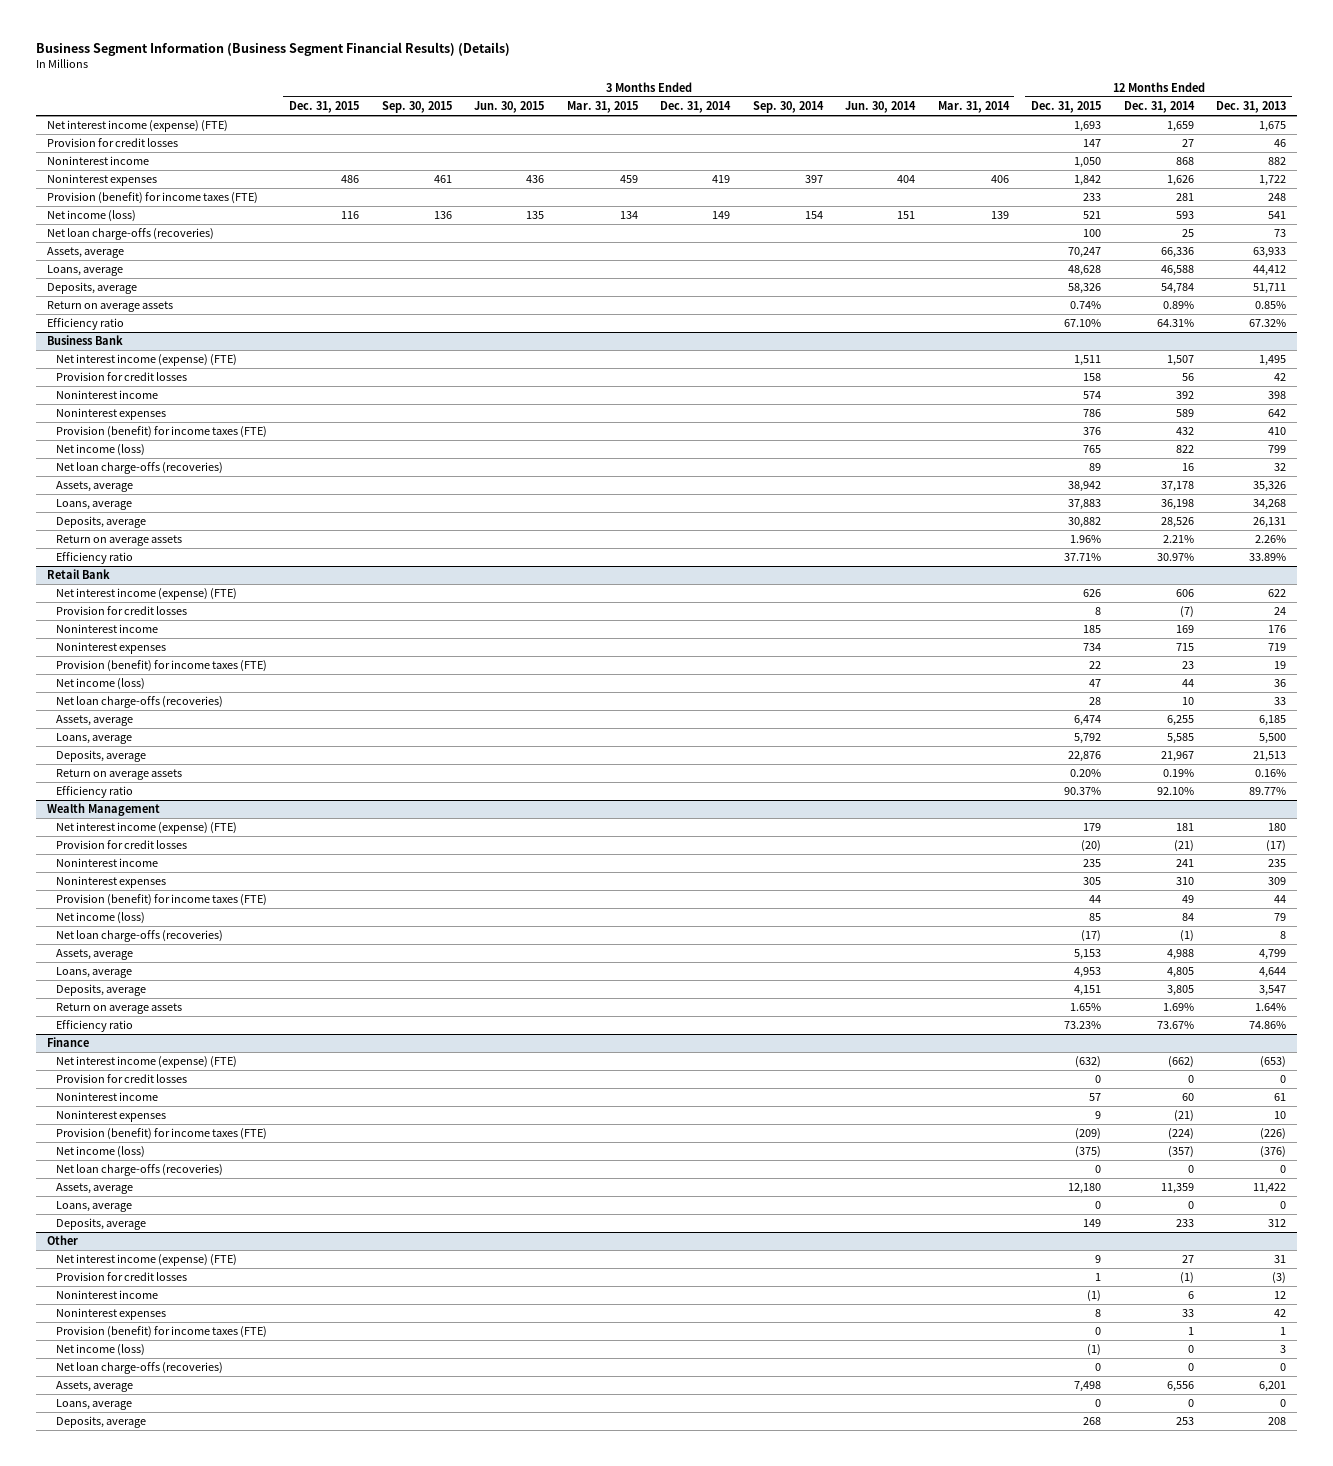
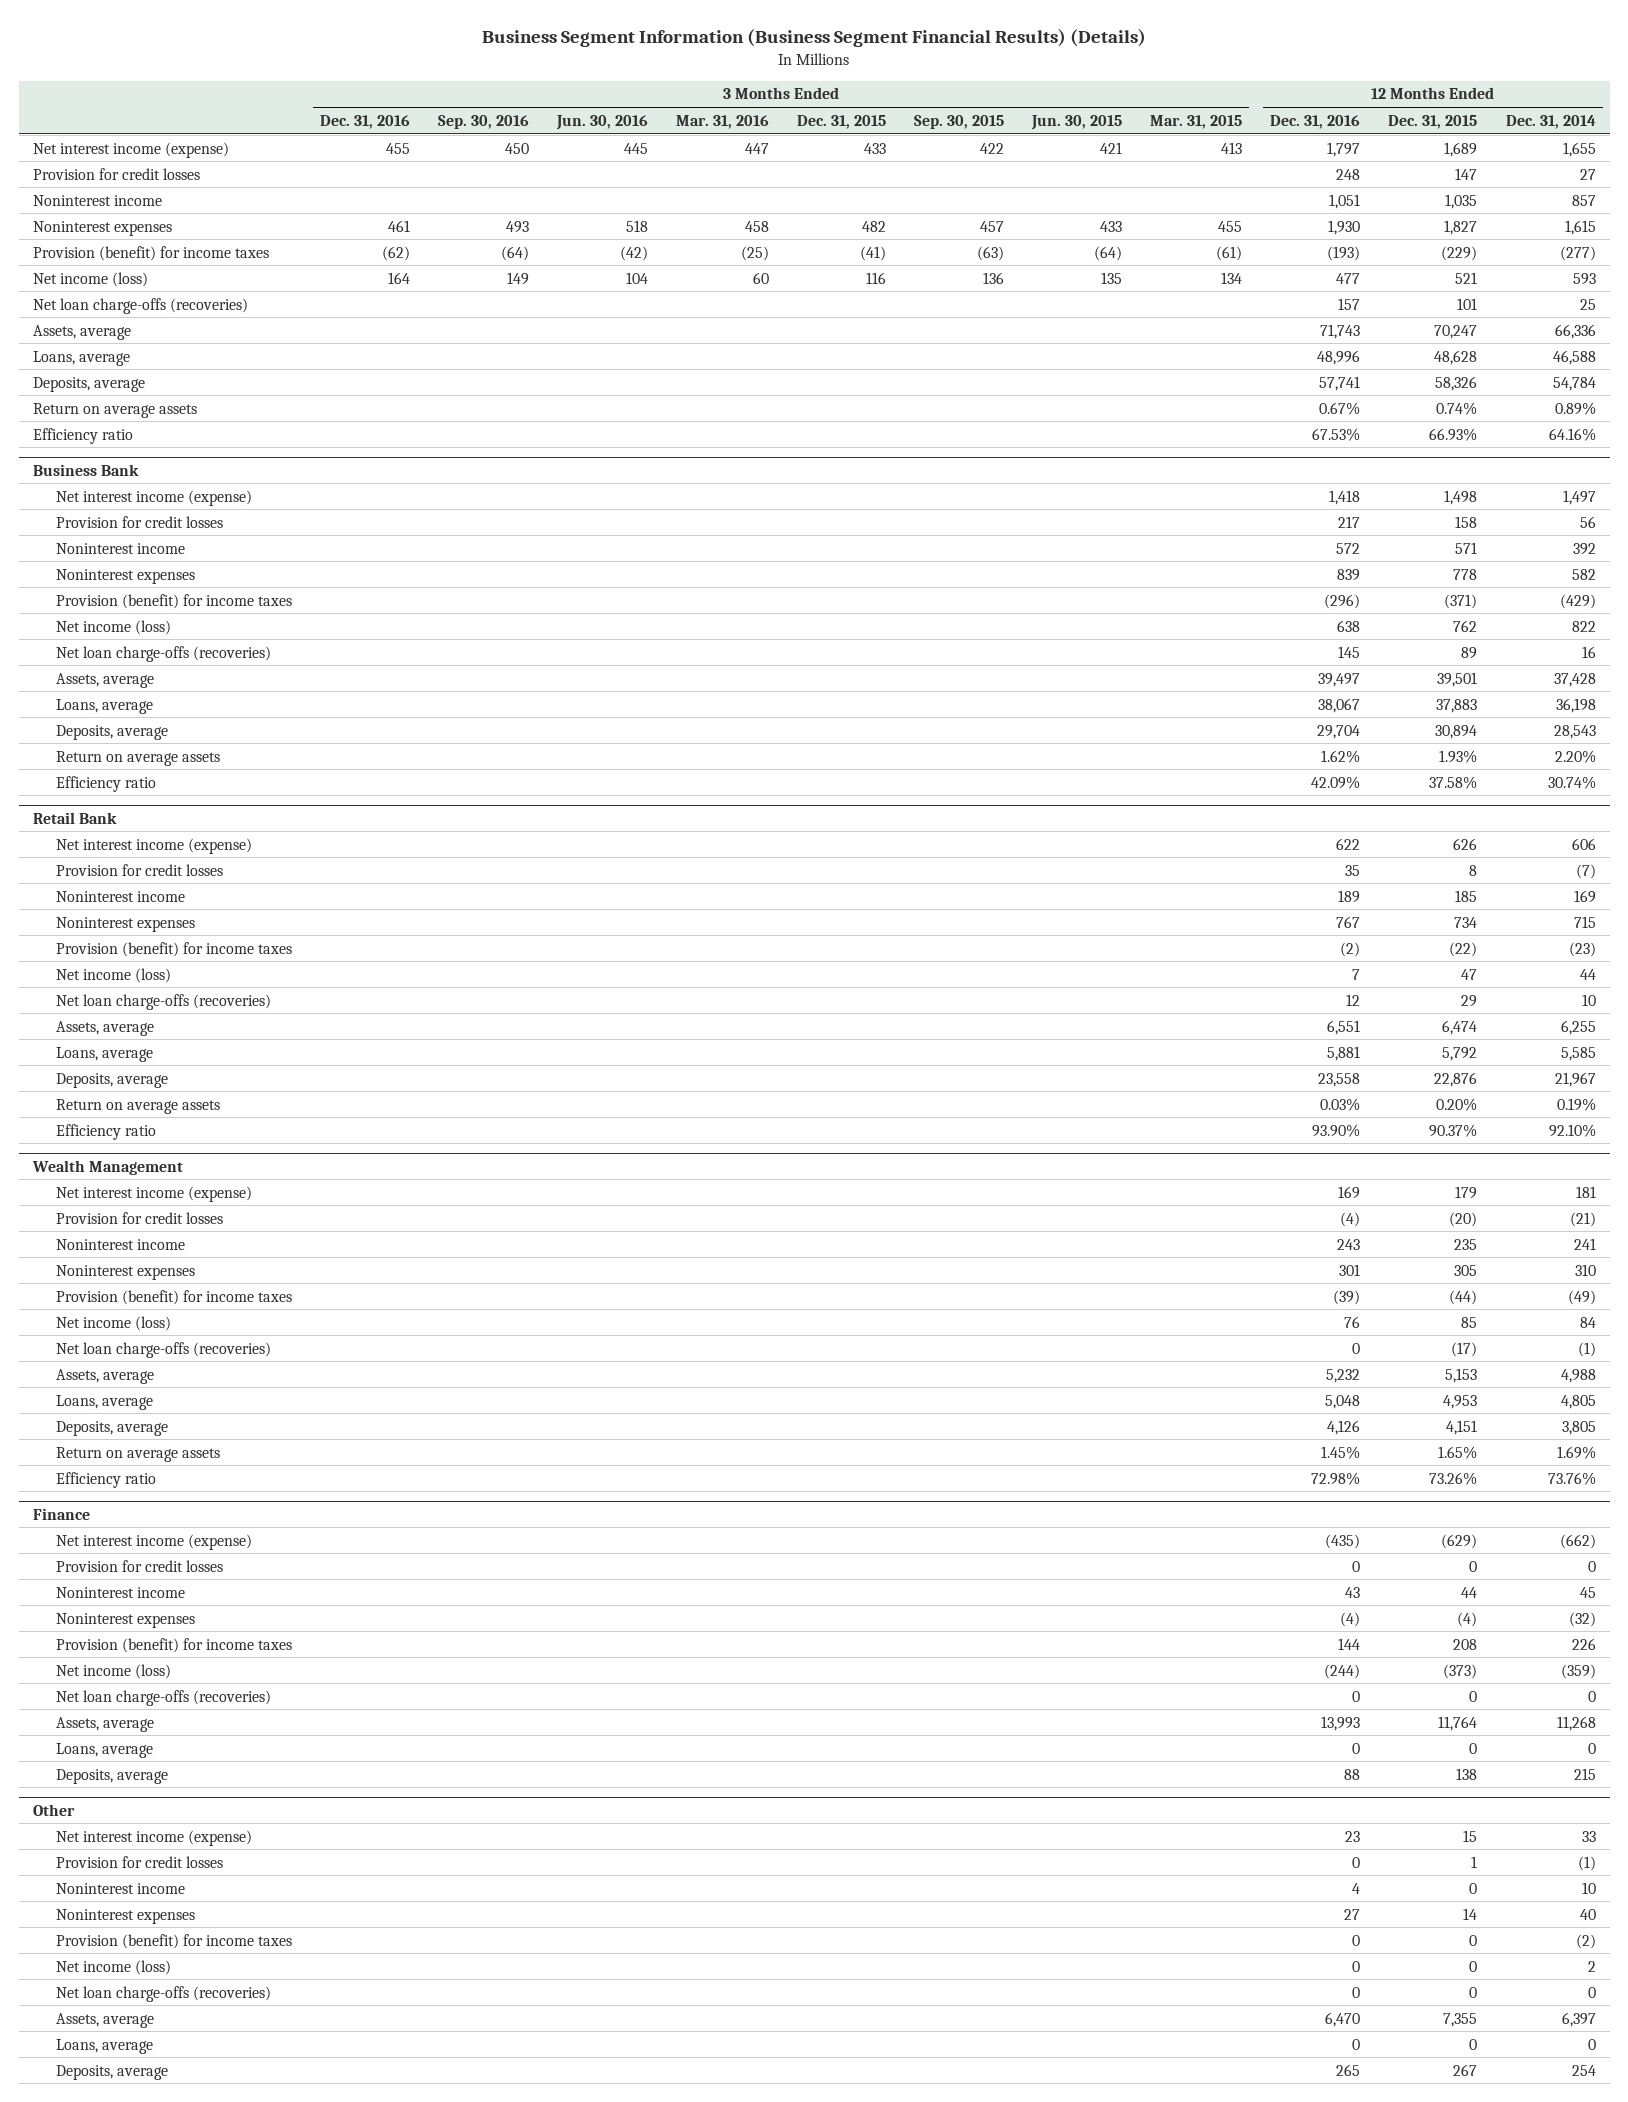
- | 3 Months Ended Dec. 31, 2015 | 3 Months Ended Sep. 30, 2015 | 3 Months Ended Jun. 30, 2015 | 3 Months Ended Mar. 31, 2015 | 3 Months Ended Dec. 31, 2014 | 3 Months Ended Sep. 30, 2014 | 3 Months Ended Jun. 30, 2014 | 3 Months Ended Mar. 31, 2014 | 12 Months Ended Dec. 31, 2015 | 12 Months Ended Dec. 31, 2014 | 12 Months Ended Dec. 31, 2013
+ | 3 Months Ended Dec. 31, 2016 | 3 Months Ended Sep. 30, 2016 | 3 Months Ended Jun. 30, 2016 | 3 Months Ended Mar. 31, 2016 | 3 Months Ended Dec. 31, 2015 | 3 Months Ended Sep. 30, 2015 | 3 Months Ended Jun. 30, 2015 | 3 Months Ended Mar. 31, 2015 | 12 Months Ended Dec. 31, 2016 | 12 Months Ended Dec. 31, 2015 | 12 Months Ended Dec. 31, 2014
- Net interest income (expense) (FTE) | | | | | | | | | 1,693 | 1,659 | 1,675
+ Net interest income (expense) | 455 | 450 | 445 | 447 | 433 | 422 | 421 | 413 | 1,797 | 1,689 | 1,655
- Noninterest income | | | | | | | | | 1,050 | 868 | 882
- Noninterest expenses | 486 | 461 | 436 | 459 | 419 | 397 | 404 | 406 | 1,842 | 1,626 | 1,722
- Provision (benefit) for income taxes (FTE) | | | | | | | | | 233 | 281 | 248
+ Noninterest income | | | | | | | | | 1,051 | 1,035 | 857
+ Noninterest expenses | 461 | 493 | 518 | 458 | 482 | 457 | 433 | 455 | 1,930 | 1,827 | 1,615
+ Provision (benefit) for income taxes | (62) | (64) | (42) | (25) | (41) | (63) | (64) | (61) | (193) | (229) | (277)
- Net loan charge-offs (recoveries) | | | | | | | | | 100 | 25 | 73
+ Net loan charge-offs (recoveries) | | | | | | | | | 157 | 101 | 25
- Efficiency ratio | | | | | | | | | 67.10% | 64.31% | 67.32%
+ Efficiency ratio | | | | | | | | | 67.53% | 66.93% | 64.16%
@ Business Bank
- Net interest income (expense) (FTE) | | | | | | | | | 1,511 | 1,507 | 1,495
+ Net interest income (expense) | | | | | | | | | 1,418 | 1,498 | 1,497
- Noninterest income | | | | | | | | | 574 | 392 | 398
- Noninterest expenses | | | | | | | | | 786 | 589 | 642
- Provision (benefit) for income taxes (FTE) | | | | | | | | | 376 | 432 | 410
- Net income (loss) | | | | | | | | | 765 | 822 | 799
+ Noninterest income | | | | | | | | | 572 | 571 | 392
+ Noninterest expenses | | | | | | | | | 839 | 778 | 582
+ Provision (benefit) for income taxes | | | | | | | | | (296) | (371) | (429)
+ Net income (loss) | | | | | | | | | 638 | 762 | 822
- Assets, average | | | | | | | | | 38,942 | 37,178 | 35,326
+ Assets, average | | | | | | | | | 39,497 | 39,501 | 37,428
- Deposits, average | | | | | | | | | 30,882 | 28,526 | 26,131
- Return on average assets | | | | | | | | | 1.96% | 2.21% | 2.26%
- Efficiency ratio | | | | | | | | | 37.71% | 30.97% | 33.89%
+ Deposits, average | | | | | | | | | 29,704 | 30,894 | 28,543
+ Return on average assets | | | | | | | | | 1.62% | 1.93% | 2.20%
+ Efficiency ratio | | | | | | | | | 42.09% | 37.58% | 30.74%
@ Retail Bank
- Net interest income (expense) (FTE) | | | | | | | | | 626 | 606 | 622
+ Net interest income (expense) | | | | | | | | | 622 | 626 | 606
- Provision (benefit) for income taxes (FTE) | | | | | | | | | 22 | 23 | 19
+ Provision (benefit) for income taxes | | | | | | | | | (2) | (22) | (23)
- Net loan charge-offs (recoveries) | | | | | | | | | 28 | 10 | 33
+ Net loan charge-offs (recoveries) | | | | | | | | | 12 | 29 | 10
@ Wealth Management
- Net interest income (expense) (FTE) | | | | | | | | | 179 | 181 | 180
+ Net interest income (expense) | | | | | | | | | 169 | 179 | 181
- Provision (benefit) for income taxes (FTE) | | | | | | | | | 44 | 49 | 44
+ Provision (benefit) for income taxes | | | | | | | | | (39) | (44) | (49)
- Efficiency ratio | | | | | | | | | 73.23% | 73.67% | 74.86%
+ Efficiency ratio | | | | | | | | | 72.98% | 73.26% | 73.76%
@ Finance
- Net interest income (expense) (FTE) | | | | | | | | | (632) | (662) | (653)
+ Net interest income (expense) | | | | | | | | | (435) | (629) | (662)
- Noninterest income | | | | | | | | | 57 | 60 | 61
- Noninterest expenses | | | | | | | | | 9 | (21) | 10
- Provision (benefit) for income taxes (FTE) | | | | | | | | | (209) | (224) | (226)
- Net income (loss) | | | | | | | | | (375) | (357) | (376)
+ Noninterest income | | | | | | | | | 43 | 44 | 45
+ Noninterest expenses | | | | | | | | | (4) | (4) | (32)
+ Provision (benefit) for income taxes | | | | | | | | | 144 | 208 | 226
+ Net income (loss) | | | | | | | | | (244) | (373) | (359)
- Assets, average | | | | | | | | | 12,180 | 11,359 | 11,422
+ Assets, average | | | | | | | | | 13,993 | 11,764 | 11,268
- Deposits, average | | | | | | | | | 149 | 233 | 312
+ Deposits, average | | | | | | | | | 88 | 138 | 215
@ Other
- Net interest income (expense) (FTE) | | | | | | | | | 9 | 27 | 31
+ Net interest income (expense) | | | | | | | | | 23 | 15 | 33
- Noninterest income | | | | | | | | | (1) | 6 | 12
- Noninterest expenses | | | | | | | | | 8 | 33 | 42
- Provision (benefit) for income taxes (FTE) | | | | | | | | | 0 | 1 | 1
- Net income (loss) | | | | | | | | | (1) | 0 | 3
+ Noninterest income | | | | | | | | | 4 | 0 | 10
+ Noninterest expenses | | | | | | | | | 27 | 14 | 40
+ Provision (benefit) for income taxes | | | | | | | | | 0 | 0 | (2)
+ Net income (loss) | | | | | | | | | 0 | 0 | 2
- Assets, average | | | | | | | | | 7,498 | 6,556 | 6,201
+ Assets, average | | | | | | | | | 6,470 | 7,355 | 6,397
- Deposits, average | | | | | | | | | 268 | 253 | 208
+ Deposits, average | | | | | | | | | 265 | 267 | 254

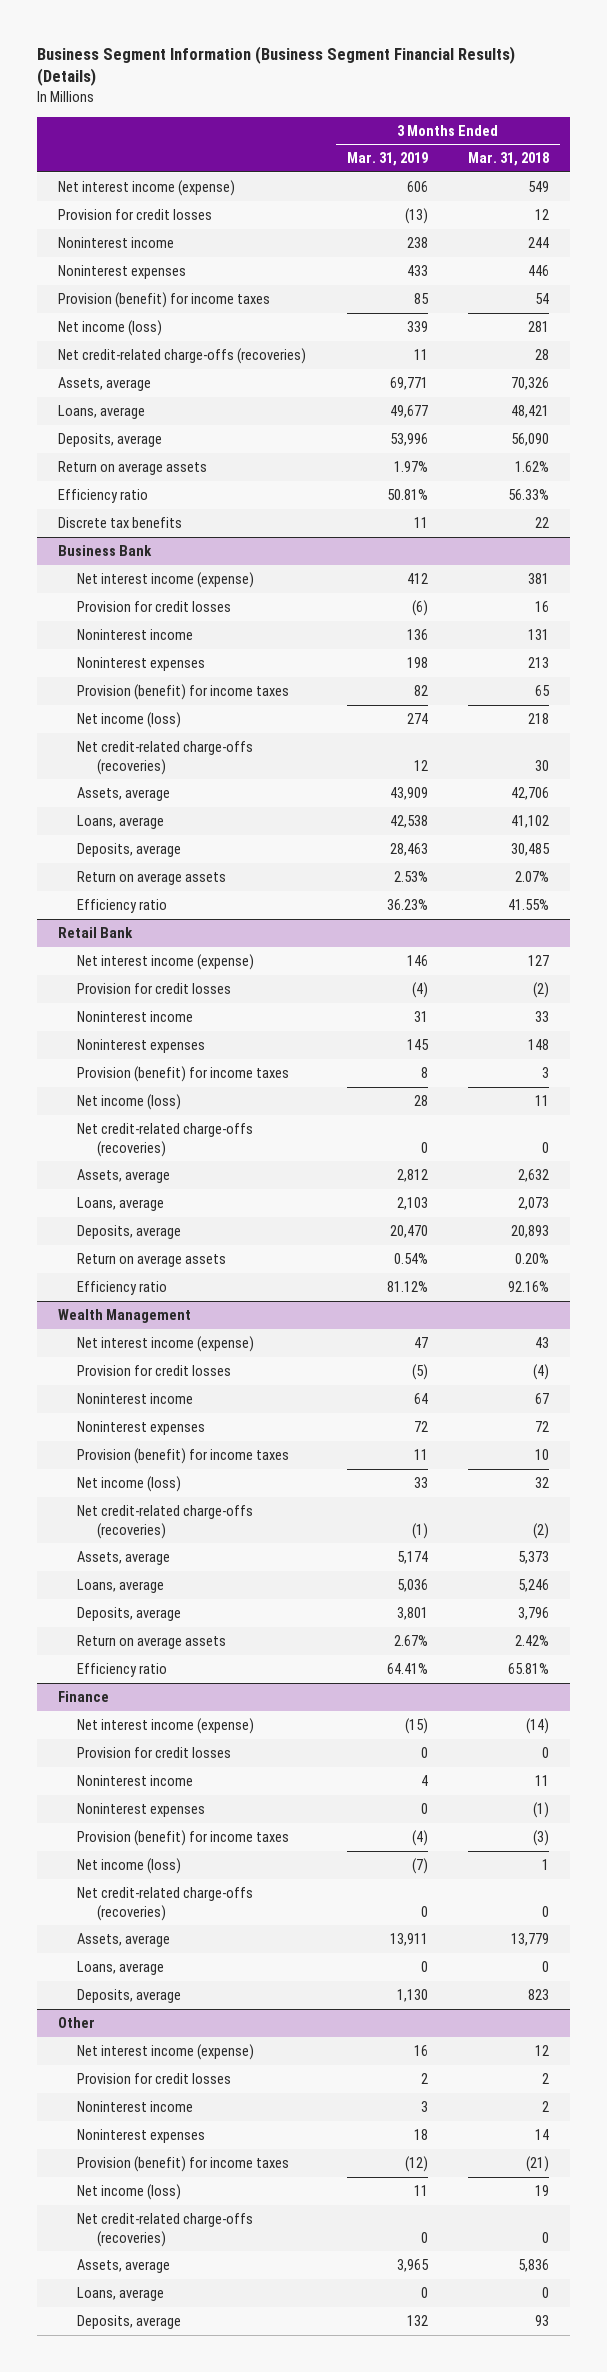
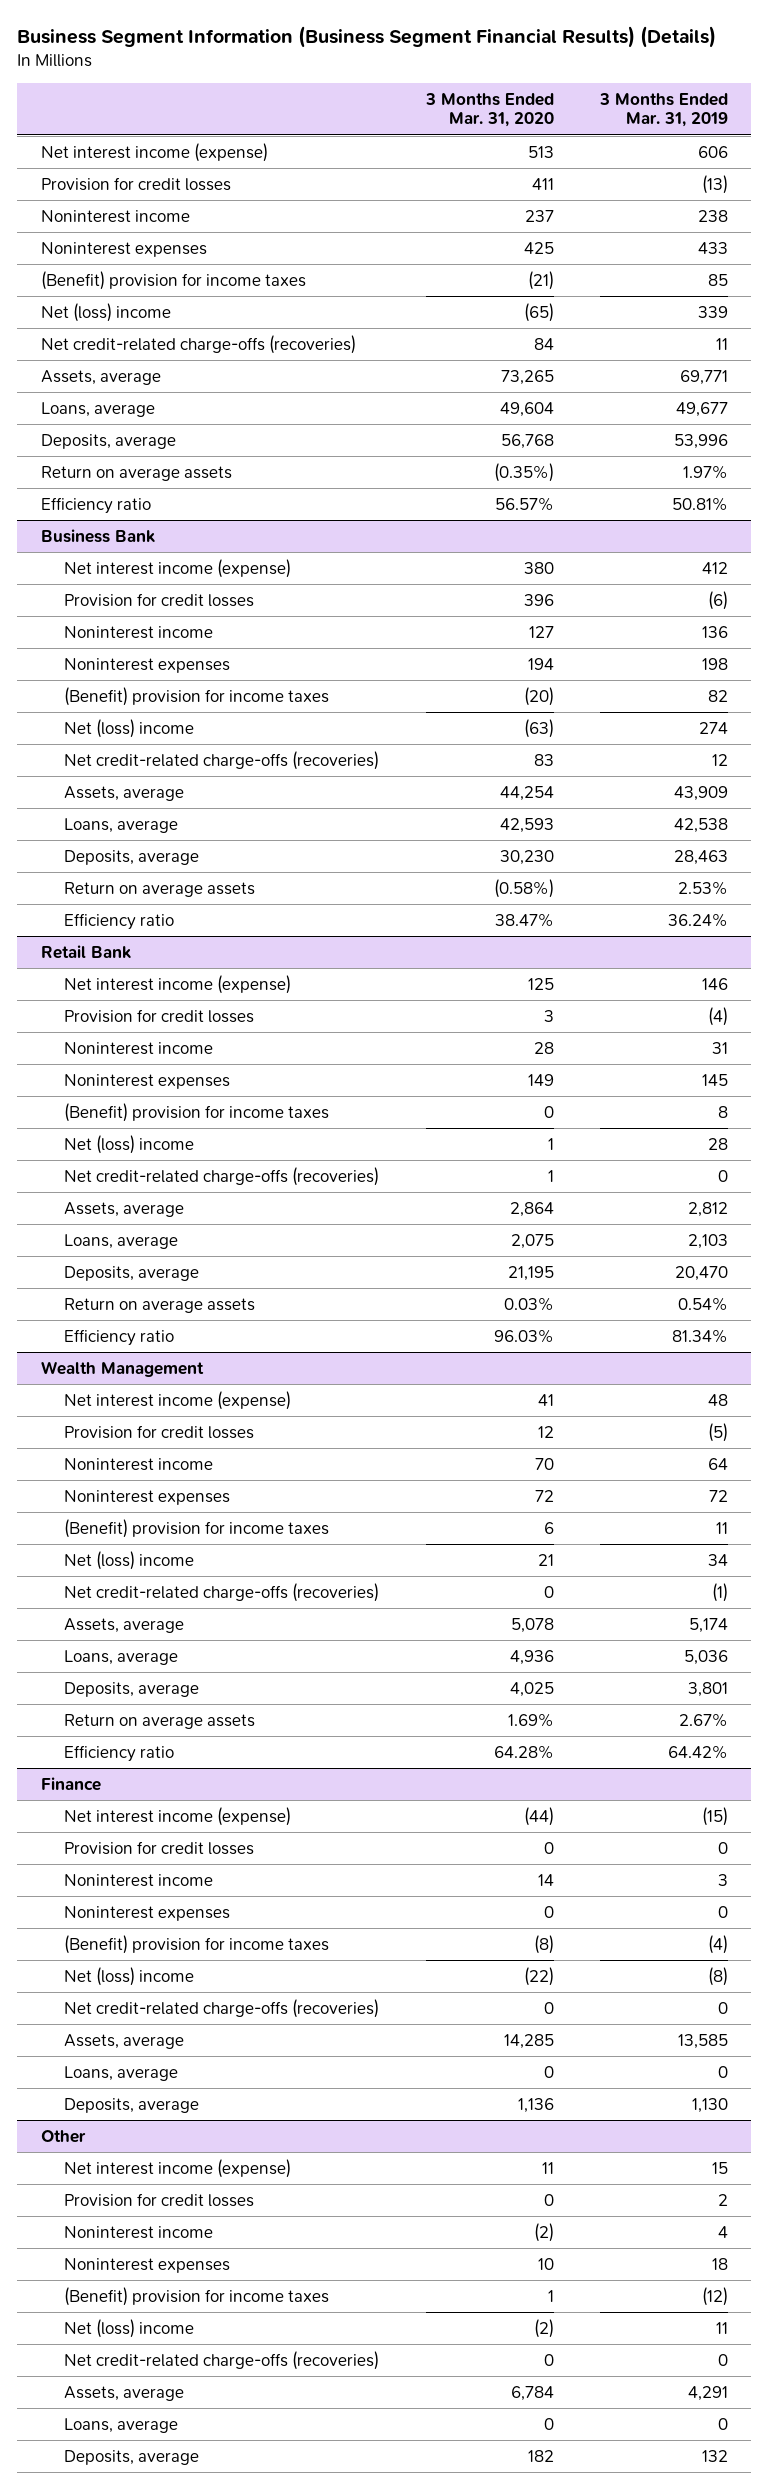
- | 3 Months Ended Mar. 31, 2019 | 3 Months Ended Mar. 31, 2018
+ | 3 Months Ended Mar. 31, 2020 | 3 Months Ended Mar. 31, 2019
- Provision (benefit) for income taxes | 85 | 54
- Net income (loss) | 339 | 281
+ (Benefit) provision for income taxes | (21) | 85
+ Net (loss) income | (65) | 339
- Discrete tax benefits | 11 | 22
@ Business Bank
- Provision (benefit) for income taxes | 82 | 65
- Net income (loss) | 274 | 218
+ (Benefit) provision for income taxes | (20) | 82
+ Net (loss) income | (63) | 274
- Efficiency ratio | 36.23% | 41.55%
+ Efficiency ratio | 38.47% | 36.24%
@ Retail Bank
- Provision (benefit) for income taxes | 8 | 3
- Net income (loss) | 28 | 11
+ (Benefit) provision for income taxes | 0 | 8
+ Net (loss) income | 1 | 28
- Efficiency ratio | 81.12% | 92.16%
+ Efficiency ratio | 96.03% | 81.34%
@ Wealth Management
- Net interest income (expense) | 47 | 43
+ Net interest income (expense) | 41 | 48
- Provision (benefit) for income taxes | 11 | 10
- Net income (loss) | 33 | 32
+ (Benefit) provision for income taxes | 6 | 11
+ Net (loss) income | 21 | 34
- Efficiency ratio | 64.41% | 65.81%
+ Efficiency ratio | 64.28% | 64.42%
@ Finance
- Noninterest income | 4 | 11
+ Noninterest income | 14 | 3
- Provision (benefit) for income taxes | (4) | (3)
- Net income (loss) | (7) | 1
+ (Benefit) provision for income taxes | (8) | (4)
+ Net (loss) income | (22) | (8)
- Assets, average | 13,911 | 13,779
+ Assets, average | 14,285 | 13,585
@ Other
- Net interest income (expense) | 16 | 12
+ Net interest income (expense) | 11 | 15
- Noninterest income | 3 | 2
+ Noninterest income | (2) | 4
- Provision (benefit) for income taxes | (12) | (21)
- Net income (loss) | 11 | 19
+ (Benefit) provision for income taxes | 1 | (12)
+ Net (loss) income | (2) | 11
- Assets, average | 3,965 | 5,836
+ Assets, average | 6,784 | 4,291

